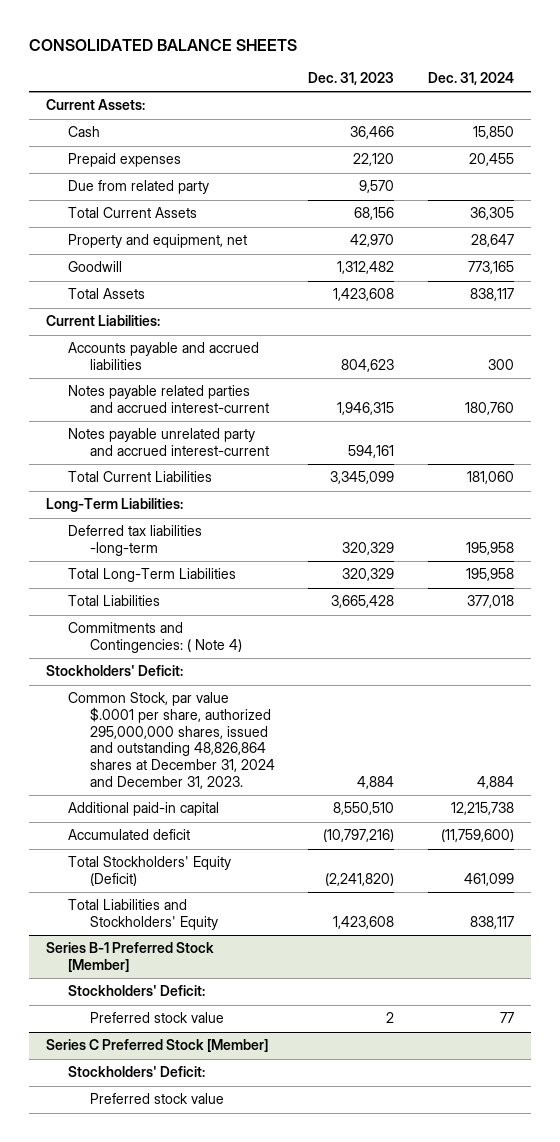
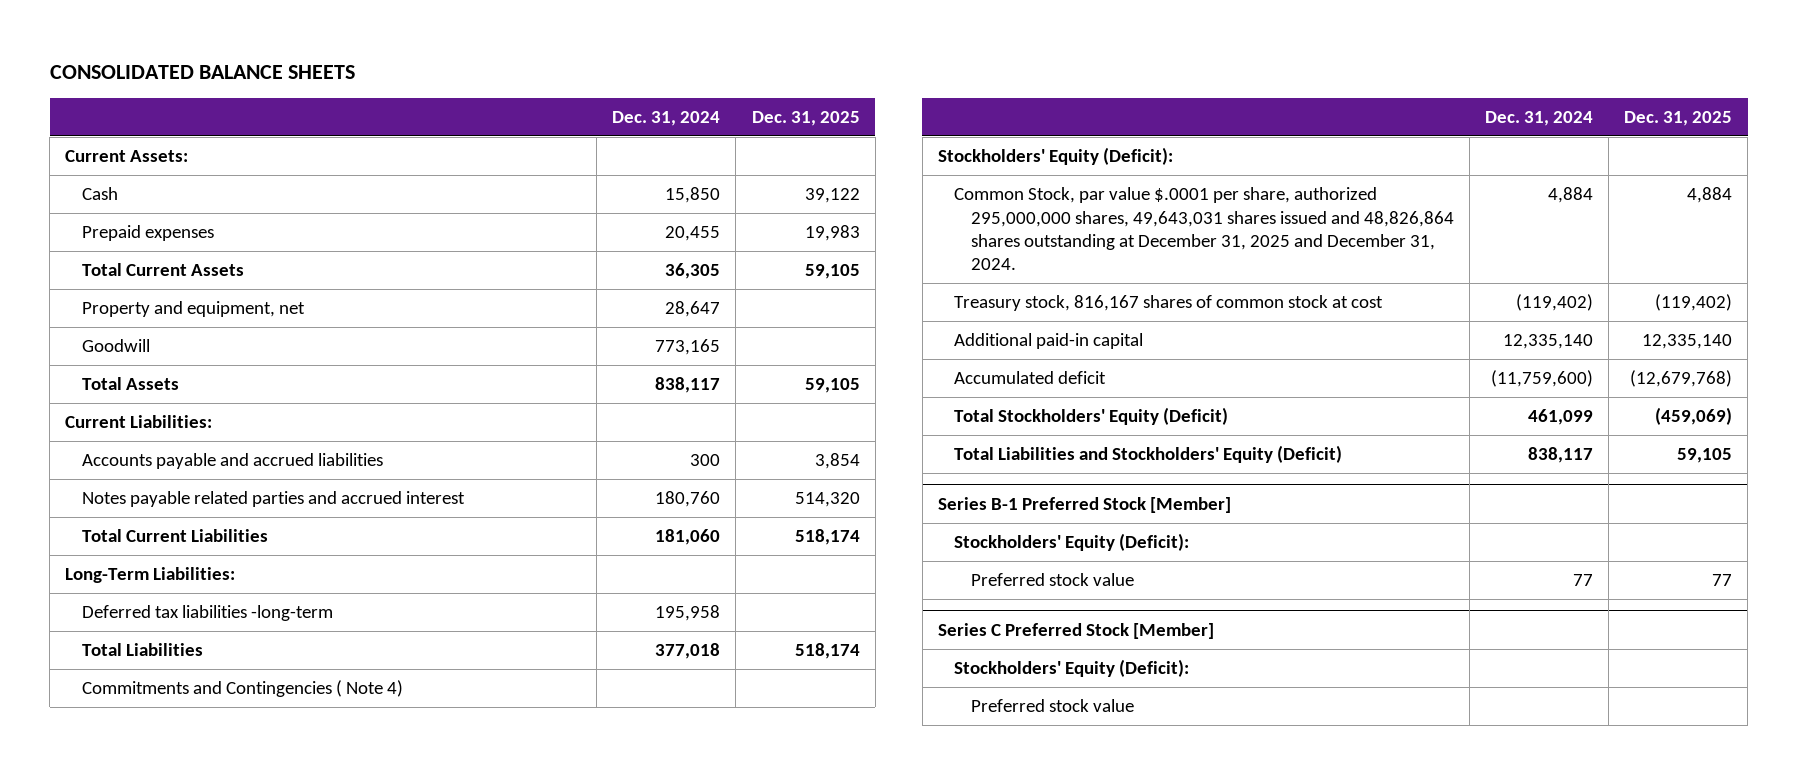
- | Dec. 31, 2023 | Dec. 31, 2024
+ | Dec. 31, 2024 | Dec. 31, 2025
- Due from related party | 9,570 |
- Notes payable related parties and accrued interest-current | 1,946,315 | 180,760
- Notes payable unrelated party and accrued interest-current | 594,161 |
+ Notes payable related parties and accrued interest | 180,760 | 514,320
- Total Long-Term Liabilities | 320,329 | 195,958
- Commitments and Contingencies: ( Note 4)
- Stockholders' Deficit:
- Common Stock, par value $.0001 per share, authorized 295,000,000 shares, issued and outstanding 48,826,864 shares at December 31, 2024 and December 31, 2023. | 4,884 | 4,884
- Additional paid-in capital | 8,550,510 | 12,215,738
+ Commitments and Contingencies ( Note 4)
+ Stockholders' Equity (Deficit):
+ Common Stock, par value $.0001 per share, authorized 295,000,000 shares, 49,643,031 shares issued and 48,826,864 shares outstanding at December 31, 2025 and December 31, 2024. | 4,884 | 4,884
+ Treasury stock, 816,167 shares of common stock at cost | (119,402) | (119,402)
+ Additional paid-in capital | 12,335,140 | 12,335,140
- Total Liabilities and Stockholders' Equity | 1,423,608 | 838,117
+ Total Liabilities and Stockholders' Equity (Deficit) | 838,117 | 59,105
@ Series B-1 Preferred Stock [Member]
- Stockholders' Deficit:
+ Stockholders' Equity (Deficit):
@ Series C Preferred Stock [Member]
- Stockholders' Deficit:
+ Stockholders' Equity (Deficit):

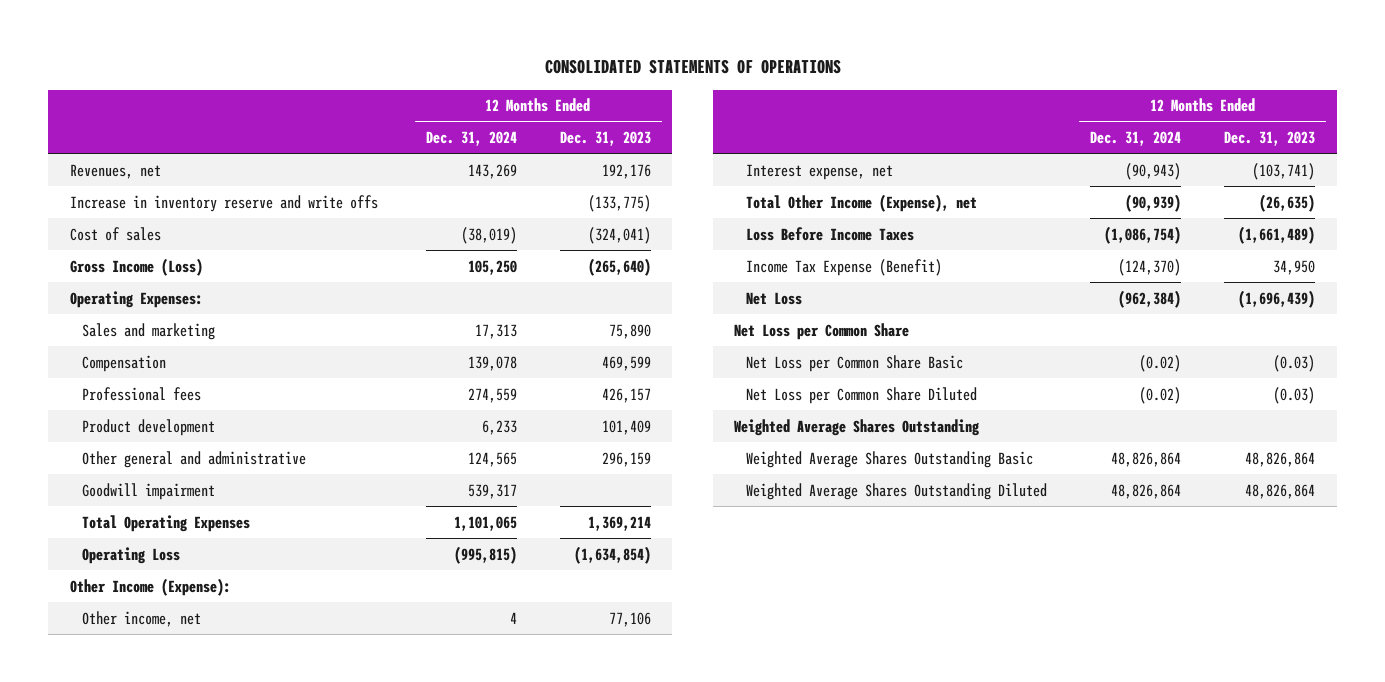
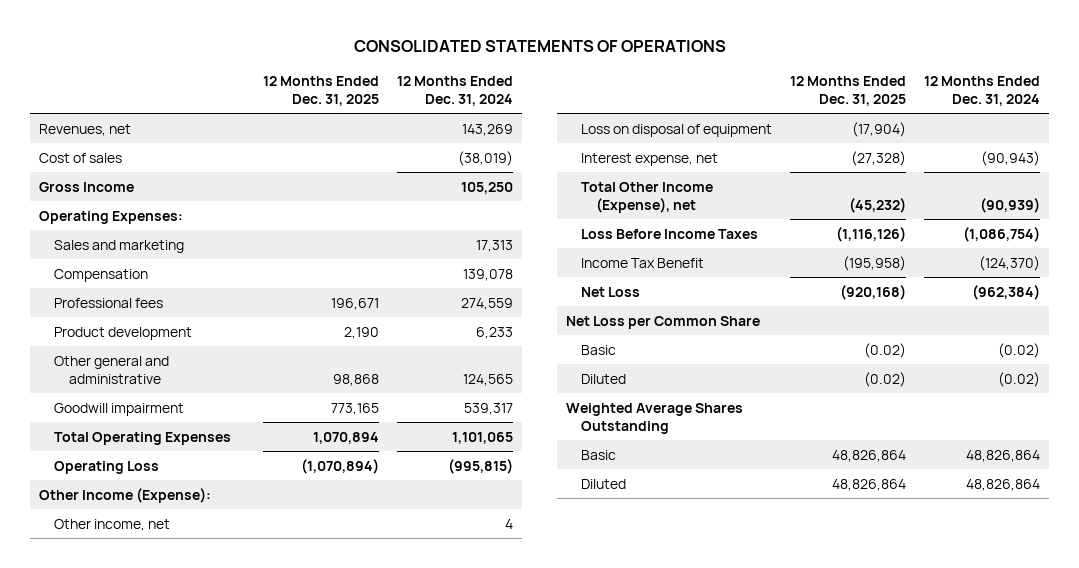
- | 12 Months Ended Dec. 31, 2024 | 12 Months Ended Dec. 31, 2023
+ | 12 Months Ended Dec. 31, 2025 | 12 Months Ended Dec. 31, 2024
- Increase in inventory reserve and write offs | | (133,775)
- Gross Income (Loss) | 105,250 | (265,640)
+ Gross Income | | 105,250
+ Loss on disposal of equipment | (17,904) |
- Income Tax Expense (Benefit) | (124,370) | 34,950
+ Income Tax Benefit | (195,958) | (124,370)
- Net Loss per Common Share Basic | (0.02) | (0.03)
- Net Loss per Common Share Diluted | (0.02) | (0.03)
+ Basic | (0.02) | (0.02)
+ Diluted | (0.02) | (0.02)
- Weighted Average Shares Outstanding Basic | 48,826,864 | 48,826,864
- Weighted Average Shares Outstanding Diluted | 48,826,864 | 48,826,864
+ Basic | 48,826,864 | 48,826,864
+ Diluted | 48,826,864 | 48,826,864

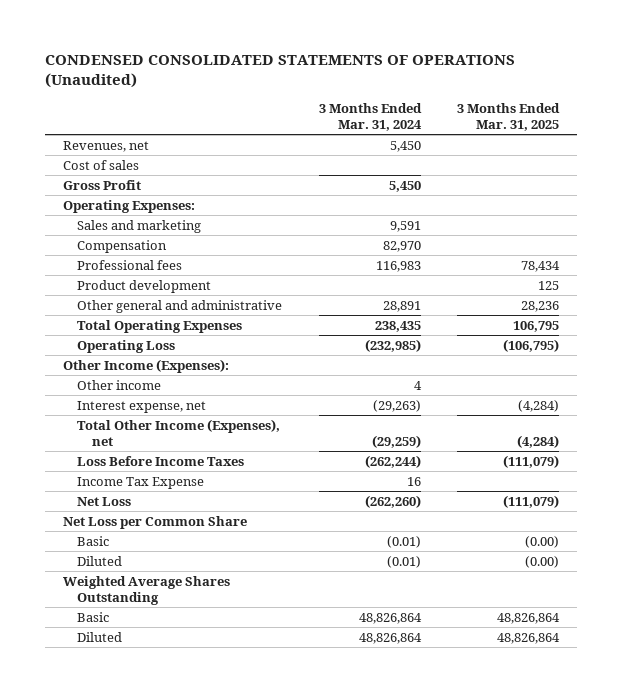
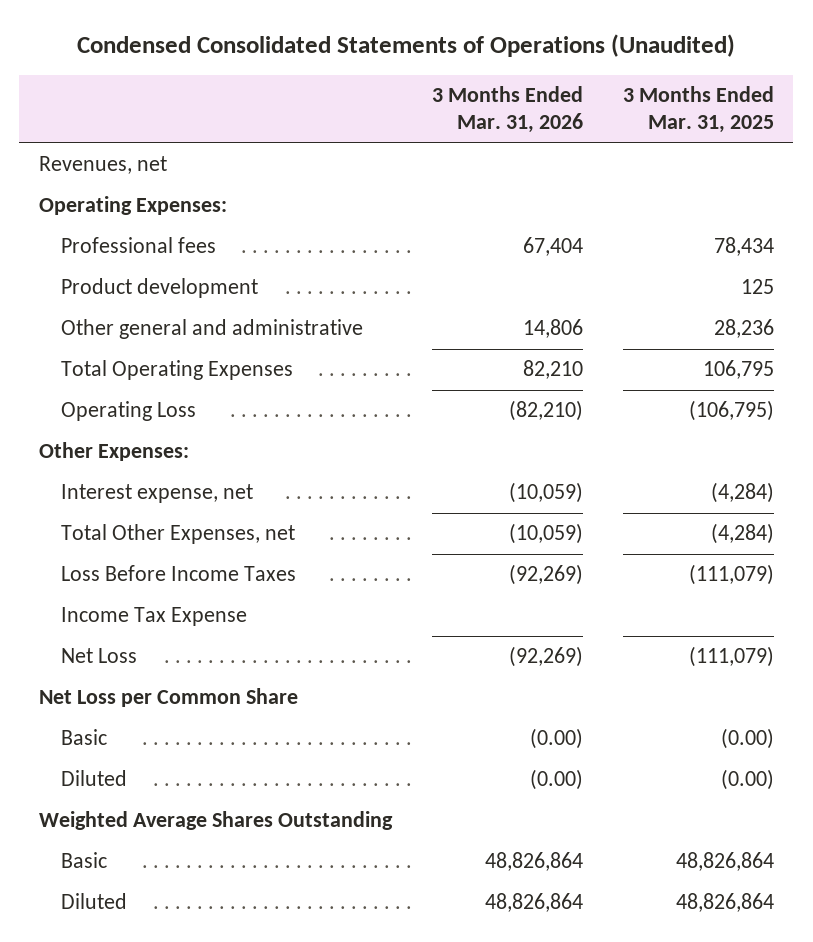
- CONDENSED CONSOLIDATED STATEMENTS OF OPERATIONS (Unaudited)
+ Condensed Consolidated Statements of Operations (Unaudited)
- | 3 Months Ended Mar. 31, 2024 | 3 Months Ended Mar. 31, 2025
+ | 3 Months Ended Mar. 31, 2026 | 3 Months Ended Mar. 31, 2025
- Cost of sales
- Gross Profit | 5,450 |
- Sales and marketing | 9,591 |
- Compensation | 82,970 |
- Other Income (Expenses):
- Other income | 4 |
+ Other Expenses:
- Total Other Income (Expenses), net | (29,259) | (4,284)
+ Total Other Expenses, net | (10,059) | (4,284)

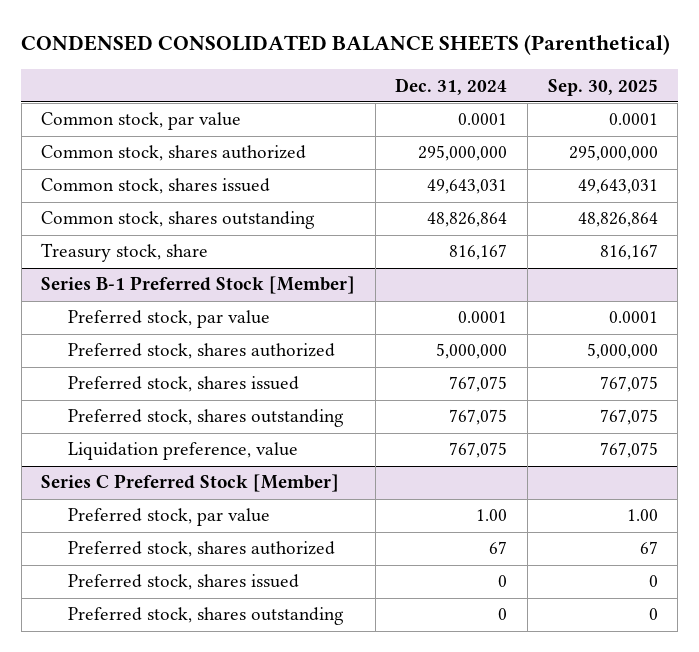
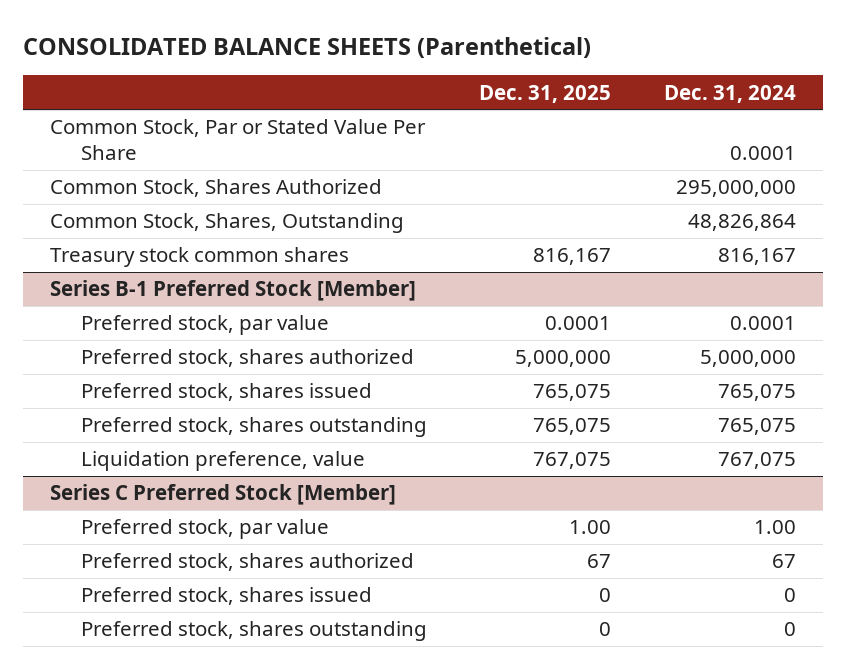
- CONDENSED CONSOLIDATED BALANCE SHEETS (Parenthetical)
+ CONSOLIDATED BALANCE SHEETS (Parenthetical)
- | Dec. 31, 2024 | Sep. 30, 2025
+ | Dec. 31, 2025 | Dec. 31, 2024
- Common stock, par value | 0.0001 | 0.0001
- Common stock, shares authorized | 295,000,000 | 295,000,000
- Common stock, shares issued | 49,643,031 | 49,643,031
- Common stock, shares outstanding | 48,826,864 | 48,826,864
- Treasury stock, share | 816,167 | 816,167
+ Common Stock, Par or Stated Value Per Share | | 0.0001
+ Common Stock, Shares Authorized | | 295,000,000
+ Common Stock, Shares, Outstanding | | 48,826,864
+ Treasury stock common shares | 816,167 | 816,167
@ Series B-1 Preferred Stock [Member]
- Preferred stock, shares issued | 767,075 | 767,075
- Preferred stock, shares outstanding | 767,075 | 767,075
+ Preferred stock, shares issued | 765,075 | 765,075
+ Preferred stock, shares outstanding | 765,075 | 765,075

